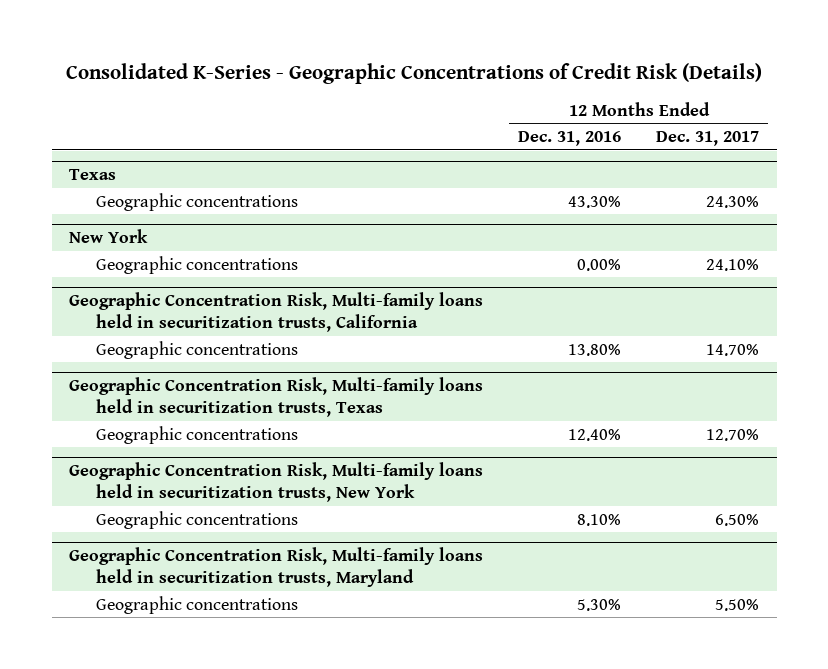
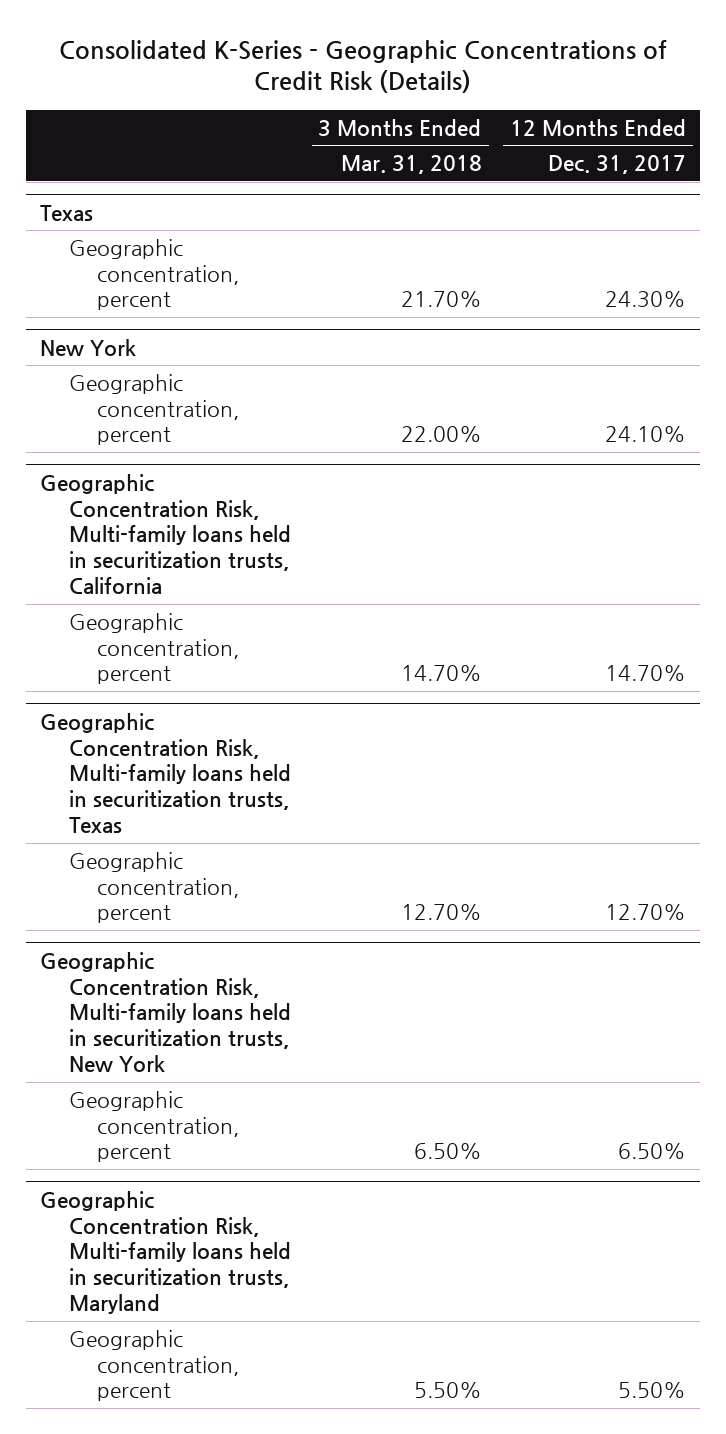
- | 12 Months Ended Dec. 31, 2016 | 12 Months Ended Dec. 31, 2017
+ | 3 Months Ended Mar. 31, 2018 | 12 Months Ended Dec. 31, 2017
@ Texas
- Geographic concentrations | 43.30% | 24.30%
+ Geographic concentration, percent | 21.70% | 24.30%
@ New York
- Geographic concentrations | 0.00% | 24.10%
+ Geographic concentration, percent | 22.00% | 24.10%
@ Geographic Concentration Risk, Multi-family loans held in securitization trusts, California
- Geographic concentrations | 13.80% | 14.70%
+ Geographic concentration, percent | 14.70% | 14.70%
@ Geographic Concentration Risk, Multi-family loans held in securitization trusts, Texas
- Geographic concentrations | 12.40% | 12.70%
+ Geographic concentration, percent | 12.70% | 12.70%
@ Geographic Concentration Risk, Multi-family loans held in securitization trusts, New York
- Geographic concentrations | 8.10% | 6.50%
+ Geographic concentration, percent | 6.50% | 6.50%
@ Geographic Concentration Risk, Multi-family loans held in securitization trusts, Maryland
- Geographic concentrations | 5.30% | 5.50%
+ Geographic concentration, percent | 5.50% | 5.50%

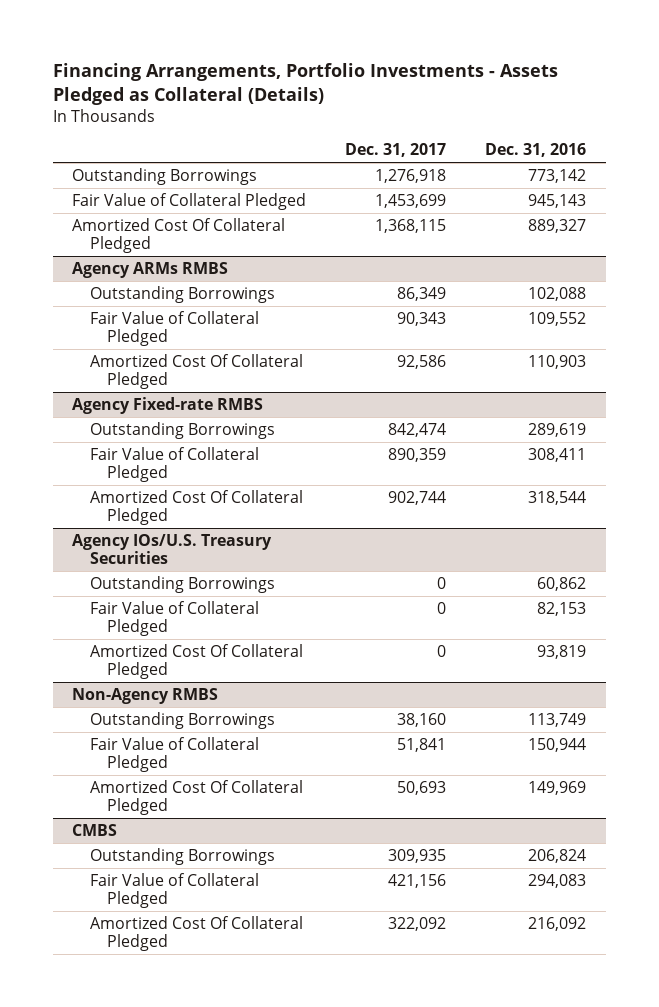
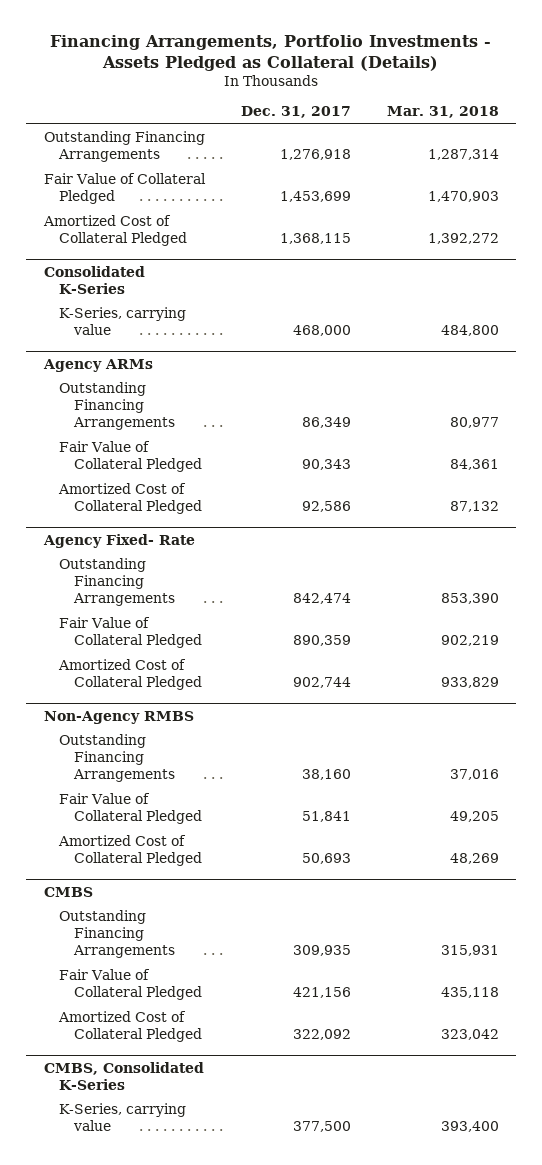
- | Dec. 31, 2017 | Dec. 31, 2016
+ | Dec. 31, 2017 | Mar. 31, 2018
- Outstanding Borrowings | 1,276,918 | 773,142
+ Outstanding Financing Arrangements | 1,276,918 | 1,287,314
- Amortized Cost Of Collateral Pledged | 1,368,115 | 889,327
- Agency ARMs RMBS
- Outstanding Borrowings | 86,349 | 102,088
+ Amortized Cost of Collateral Pledged | 1,368,115 | 1,392,272
+ Consolidated K-Series
+ K-Series, carrying value | 468,000 | 484,800
+ Agency ARMs
+ Outstanding Financing Arrangements | 86,349 | 80,977
- Amortized Cost Of Collateral Pledged | 92,586 | 110,903
- Agency Fixed-rate RMBS
- Outstanding Borrowings | 842,474 | 289,619
+ Amortized Cost of Collateral Pledged | 92,586 | 87,132
+ Agency Fixed- Rate
+ Outstanding Financing Arrangements | 842,474 | 853,390
- Amortized Cost Of Collateral Pledged | 902,744 | 318,544
- Agency IOs/U.S. Treasury Securities
- Outstanding Borrowings | 0 | 60,862
- Fair Value of Collateral Pledged | 0 | 82,153
- Amortized Cost Of Collateral Pledged | 0 | 93,819
+ Amortized Cost of Collateral Pledged | 902,744 | 933,829
@ Non-Agency RMBS
- Outstanding Borrowings | 38,160 | 113,749
+ Outstanding Financing Arrangements | 38,160 | 37,016
- Amortized Cost Of Collateral Pledged | 50,693 | 149,969
+ Amortized Cost of Collateral Pledged | 50,693 | 48,269
@ CMBS
- Outstanding Borrowings | 309,935 | 206,824
+ Outstanding Financing Arrangements | 309,935 | 315,931
- Amortized Cost Of Collateral Pledged | 322,092 | 216,092
+ Amortized Cost of Collateral Pledged | 322,092 | 323,042
+ CMBS, Consolidated K-Series
+ K-Series, carrying value | 377,500 | 393,400

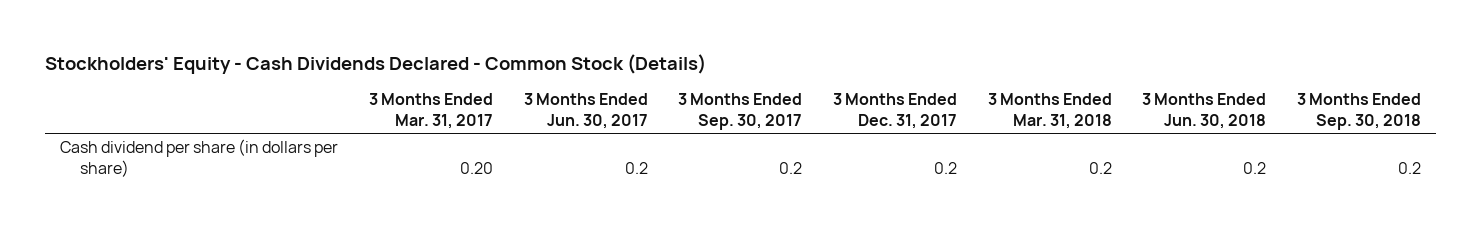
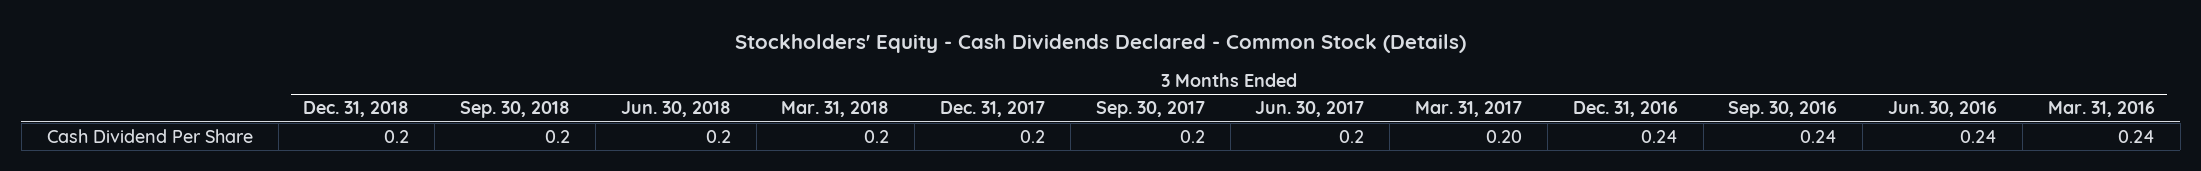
- | 3 Months Ended Mar. 31, 2017 | 3 Months Ended Jun. 30, 2017 | 3 Months Ended Sep. 30, 2017 | 3 Months Ended Dec. 31, 2017 | 3 Months Ended Mar. 31, 2018 | 3 Months Ended Jun. 30, 2018 | 3 Months Ended Sep. 30, 2018
+ | 3 Months Ended Dec. 31, 2018 | 3 Months Ended Sep. 30, 2018 | 3 Months Ended Jun. 30, 2018 | 3 Months Ended Mar. 31, 2018 | 3 Months Ended Dec. 31, 2017 | 3 Months Ended Sep. 30, 2017 | 3 Months Ended Jun. 30, 2017 | 3 Months Ended Mar. 31, 2017 | 3 Months Ended Dec. 31, 2016 | 3 Months Ended Sep. 30, 2016 | 3 Months Ended Jun. 30, 2016 | 3 Months Ended Mar. 31, 2016
- Cash dividend per share (in dollars per share) | 0.20 | 0.2 | 0.2 | 0.2 | 0.2 | 0.2 | 0.2
+ Cash Dividend Per Share | 0.2 | 0.2 | 0.2 | 0.2 | 0.2 | 0.2 | 0.2 | 0.20 | 0.24 | 0.24 | 0.24 | 0.24

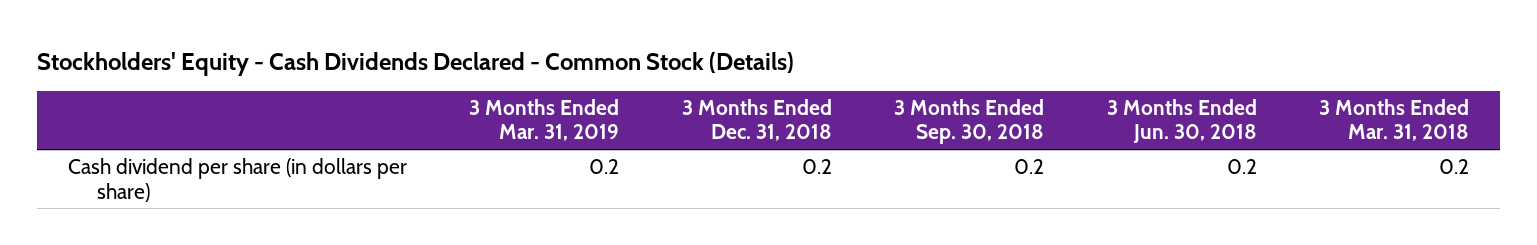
- | 3 Months Ended Dec. 31, 2018 | 3 Months Ended Sep. 30, 2018 | 3 Months Ended Jun. 30, 2018 | 3 Months Ended Mar. 31, 2018 | 3 Months Ended Dec. 31, 2017 | 3 Months Ended Sep. 30, 2017 | 3 Months Ended Jun. 30, 2017 | 3 Months Ended Mar. 31, 2017 | 3 Months Ended Dec. 31, 2016 | 3 Months Ended Sep. 30, 2016 | 3 Months Ended Jun. 30, 2016 | 3 Months Ended Mar. 31, 2016
+ | 3 Months Ended Mar. 31, 2019 | 3 Months Ended Dec. 31, 2018 | 3 Months Ended Sep. 30, 2018 | 3 Months Ended Jun. 30, 2018 | 3 Months Ended Mar. 31, 2018
- Cash Dividend Per Share | 0.2 | 0.2 | 0.2 | 0.2 | 0.2 | 0.2 | 0.2 | 0.20 | 0.24 | 0.24 | 0.24 | 0.24
+ Cash dividend per share (in dollars per share) | 0.2 | 0.2 | 0.2 | 0.2 | 0.2

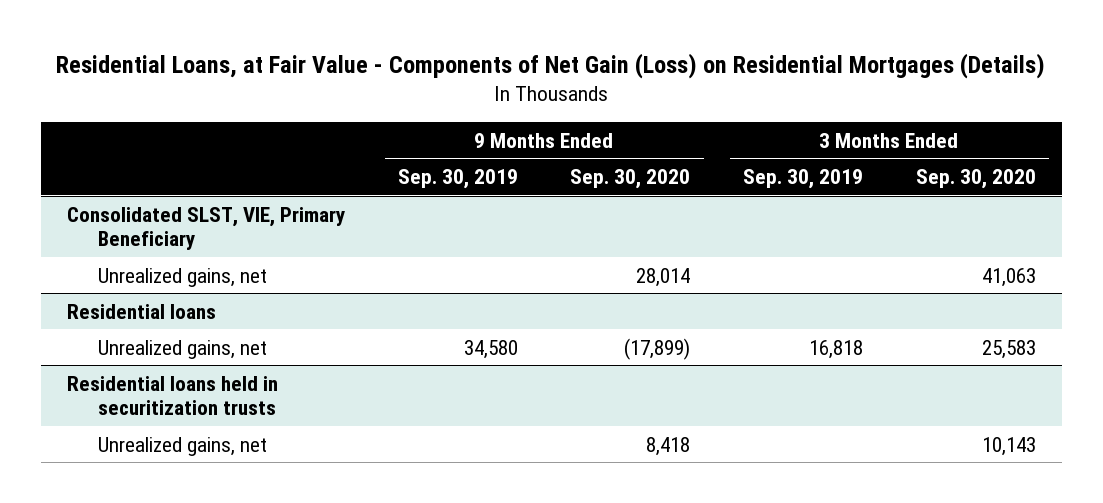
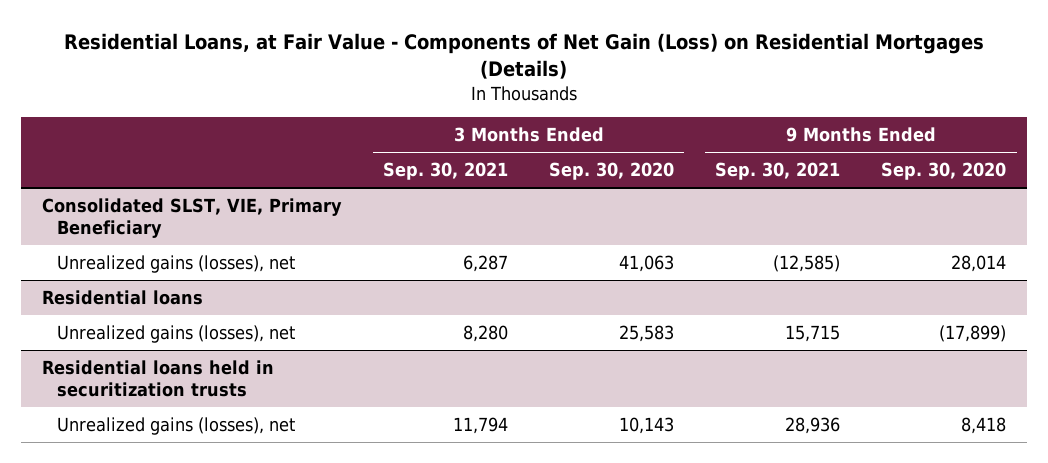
- | 9 Months Ended Sep. 30, 2019 | 9 Months Ended Sep. 30, 2020 | 3 Months Ended Sep. 30, 2019 | 3 Months Ended Sep. 30, 2020
+ | 3 Months Ended Sep. 30, 2021 | 3 Months Ended Sep. 30, 2020 | 9 Months Ended Sep. 30, 2021 | 9 Months Ended Sep. 30, 2020
@ Consolidated SLST, VIE, Primary Beneficiary
- Unrealized gains, net | | 28,014 | | 41,063
+ Unrealized gains (losses), net | 6,287 | 41,063 | (12,585) | 28,014
@ Residential loans
- Unrealized gains, net | 34,580 | (17,899) | 16,818 | 25,583
+ Unrealized gains (losses), net | 8,280 | 25,583 | 15,715 | (17,899)
@ Residential loans held in securitization trusts
- Unrealized gains, net | | 8,418 | | 10,143
+ Unrealized gains (losses), net | 11,794 | 10,143 | 28,936 | 8,418

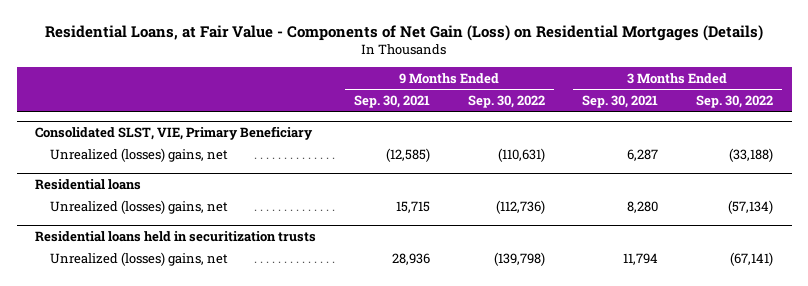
- | 3 Months Ended Sep. 30, 2021 | 3 Months Ended Sep. 30, 2020 | 9 Months Ended Sep. 30, 2021 | 9 Months Ended Sep. 30, 2020
+ | 9 Months Ended Sep. 30, 2021 | 9 Months Ended Sep. 30, 2022 | 3 Months Ended Sep. 30, 2021 | 3 Months Ended Sep. 30, 2022
@ Consolidated SLST, VIE, Primary Beneficiary
- Unrealized gains (losses), net | 6,287 | 41,063 | (12,585) | 28,014
+ Unrealized (losses) gains, net | (12,585) | (110,631) | 6,287 | (33,188)
@ Residential loans
- Unrealized gains (losses), net | 8,280 | 25,583 | 15,715 | (17,899)
+ Unrealized (losses) gains, net | 15,715 | (112,736) | 8,280 | (57,134)
@ Residential loans held in securitization trusts
- Unrealized gains (losses), net | 11,794 | 10,143 | 28,936 | 8,418
+ Unrealized (losses) gains, net | 28,936 | (139,798) | 11,794 | (67,141)

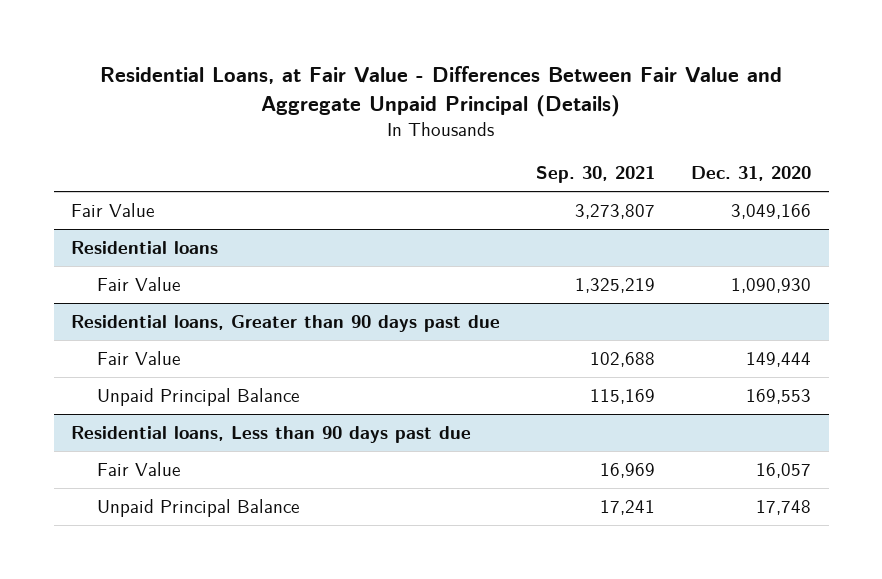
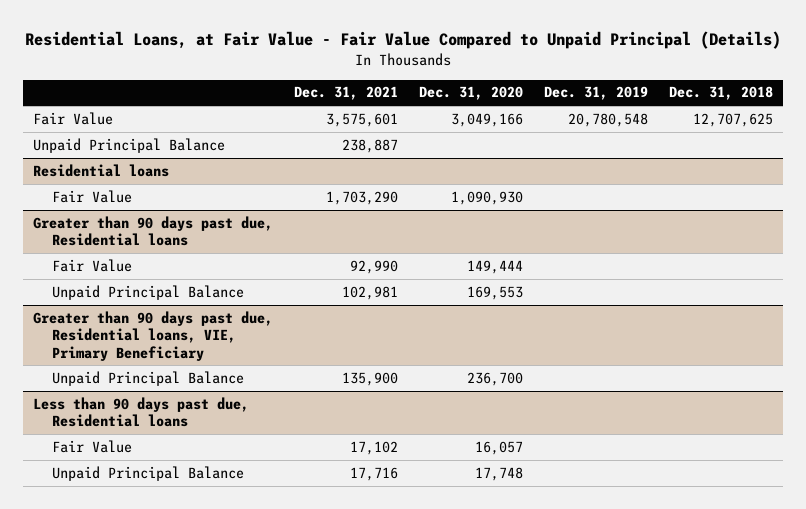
- Residential Loans, at Fair Value - Differences Between Fair Value and Aggregate Unpaid Principal (Details)
+ Residential Loans, at Fair Value - Fair Value Compared to Unpaid Principal (Details)
- | Sep. 30, 2021 | Dec. 31, 2020
+ | Dec. 31, 2021 | Dec. 31, 2020 | Dec. 31, 2019 | Dec. 31, 2018
+ Unpaid Principal Balance | 238,887 | | |
- Residential loans, Greater than 90 days past due
+ Greater than 90 days past due, Residential loans
- Residential loans, Less than 90 days past due
+ Greater than 90 days past due, Residential loans, VIE, Primary Beneficiary
+ Unpaid Principal Balance | 135,900 | 236,700 | |
+ Less than 90 days past due, Residential loans

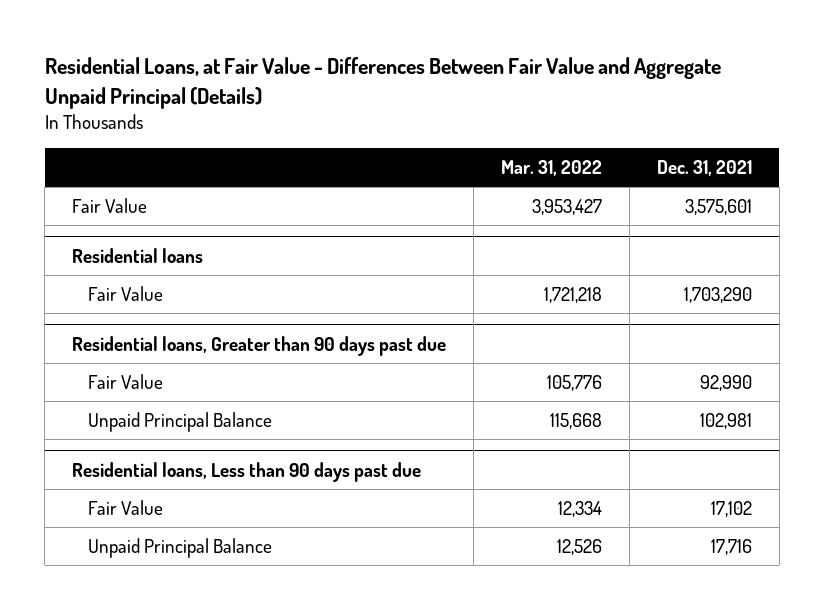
- Residential Loans, at Fair Value - Fair Value Compared to Unpaid Principal (Details)
+ Residential Loans, at Fair Value - Differences Between Fair Value and Aggregate Unpaid Principal (Details)
- | Dec. 31, 2021 | Dec. 31, 2020 | Dec. 31, 2019 | Dec. 31, 2018
+ | Mar. 31, 2022 | Dec. 31, 2021
- Unpaid Principal Balance | 238,887 | | |
- Greater than 90 days past due, Residential loans
+ Residential loans, Greater than 90 days past due
- Greater than 90 days past due, Residential loans, VIE, Primary Beneficiary
- Unpaid Principal Balance | 135,900 | 236,700 | |
- Less than 90 days past due, Residential loans
+ Residential loans, Less than 90 days past due

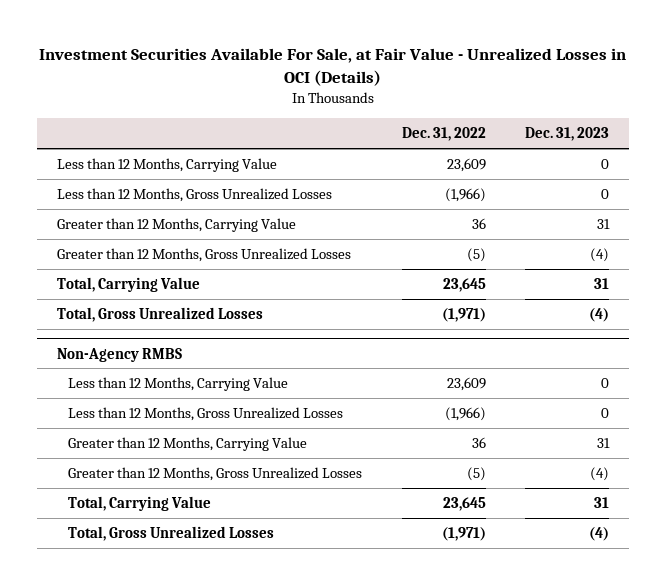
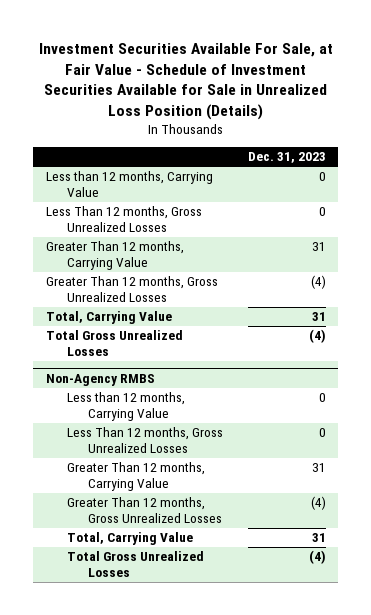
- Investment Securities Available For Sale, at Fair Value - Unrealized Losses in OCI (Details)
+ Investment Securities Available For Sale, at Fair Value - Schedule of Investment Securities Available for Sale in Unrealized Loss Position (Details)
- | Dec. 31, 2022 | Dec. 31, 2023
+ | Dec. 31, 2023
- Less than 12 Months, Carrying Value | 23,609 | 0
- Less than 12 Months, Gross Unrealized Losses | (1,966) | 0
- Greater than 12 Months, Carrying Value | 36 | 31
- Greater than 12 Months, Gross Unrealized Losses | (5) | (4)
+ Less than 12 months, Carrying Value | 0
+ Less Than 12 months, Gross Unrealized Losses | 0
+ Greater Than 12 months, Carrying Value | 31
+ Greater Than 12 months, Gross Unrealized Losses | (4)
- Total, Gross Unrealized Losses | (1,971) | (4)
+ Total Gross Unrealized Losses | (4)
@ Non-Agency RMBS
- Less than 12 Months, Carrying Value | 23,609 | 0
- Less than 12 Months, Gross Unrealized Losses | (1,966) | 0
- Greater than 12 Months, Carrying Value | 36 | 31
- Greater than 12 Months, Gross Unrealized Losses | (5) | (4)
+ Less than 12 months, Carrying Value | 0
+ Less Than 12 months, Gross Unrealized Losses | 0
+ Greater Than 12 months, Carrying Value | 31
+ Greater Than 12 months, Gross Unrealized Losses | (4)
- Total, Gross Unrealized Losses | (1,971) | (4)
+ Total Gross Unrealized Losses | (4)

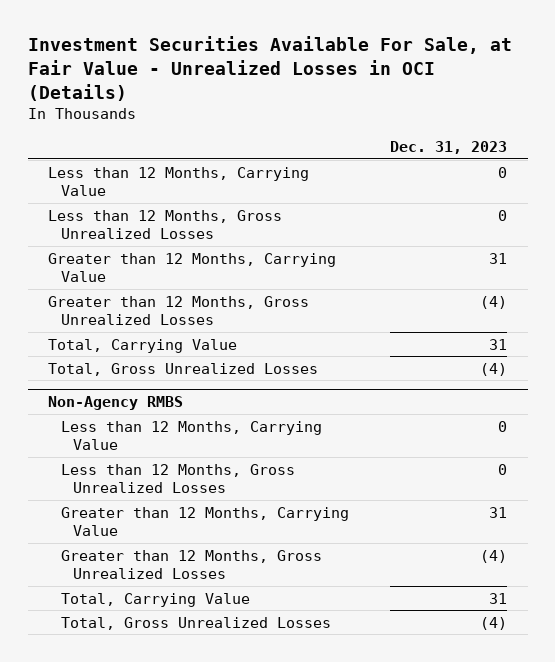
- Investment Securities Available For Sale, at Fair Value - Schedule of Investment Securities Available for Sale in Unrealized Loss Position (Details)
+ Investment Securities Available For Sale, at Fair Value - Unrealized Losses in OCI (Details)
- Less than 12 months, Carrying Value | 0
- Less Than 12 months, Gross Unrealized Losses | 0
- Greater Than 12 months, Carrying Value | 31
- Greater Than 12 months, Gross Unrealized Losses | (4)
+ Less than 12 Months, Carrying Value | 0
+ Less than 12 Months, Gross Unrealized Losses | 0
+ Greater than 12 Months, Carrying Value | 31
+ Greater than 12 Months, Gross Unrealized Losses | (4)
- Total Gross Unrealized Losses | (4)
+ Total, Gross Unrealized Losses | (4)
@ Non-Agency RMBS
- Less than 12 months, Carrying Value | 0
- Less Than 12 months, Gross Unrealized Losses | 0
- Greater Than 12 months, Carrying Value | 31
- Greater Than 12 months, Gross Unrealized Losses | (4)
+ Less than 12 Months, Carrying Value | 0
+ Less than 12 Months, Gross Unrealized Losses | 0
+ Greater than 12 Months, Carrying Value | 31
+ Greater than 12 Months, Gross Unrealized Losses | (4)
- Total Gross Unrealized Losses | (4)
+ Total, Gross Unrealized Losses | (4)

